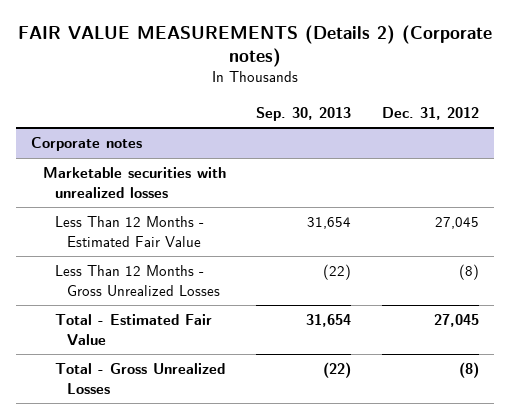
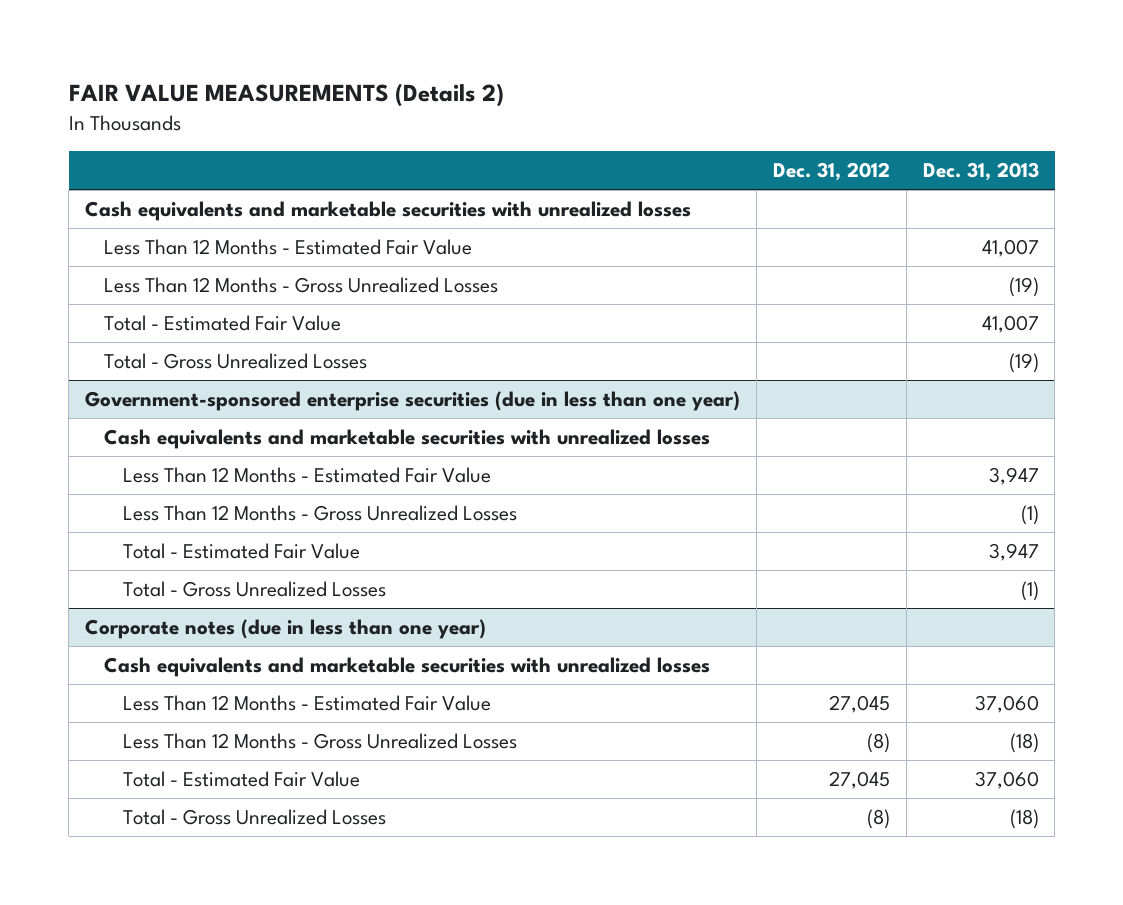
- FAIR VALUE MEASUREMENTS (Details 2) (Corporate notes)
+ FAIR VALUE MEASUREMENTS (Details 2)
- | Sep. 30, 2013 | Dec. 31, 2012
+ | Dec. 31, 2012 | Dec. 31, 2013
- Corporate notes
- Marketable securities with unrealized losses
+ Cash equivalents and marketable securities with unrealized losses
+ Less Than 12 Months - Estimated Fair Value | | 41,007
+ Less Than 12 Months - Gross Unrealized Losses | | (19)
+ Total - Estimated Fair Value | | 41,007
+ Total - Gross Unrealized Losses | | (19)
+ Government-sponsored enterprise securities (due in less than one year)
+ Cash equivalents and marketable securities with unrealized losses
+ Less Than 12 Months - Estimated Fair Value | | 3,947
+ Less Than 12 Months - Gross Unrealized Losses | | (1)
+ Total - Estimated Fair Value | | 3,947
+ Total - Gross Unrealized Losses | | (1)
+ Corporate notes (due in less than one year)
+ Cash equivalents and marketable securities with unrealized losses

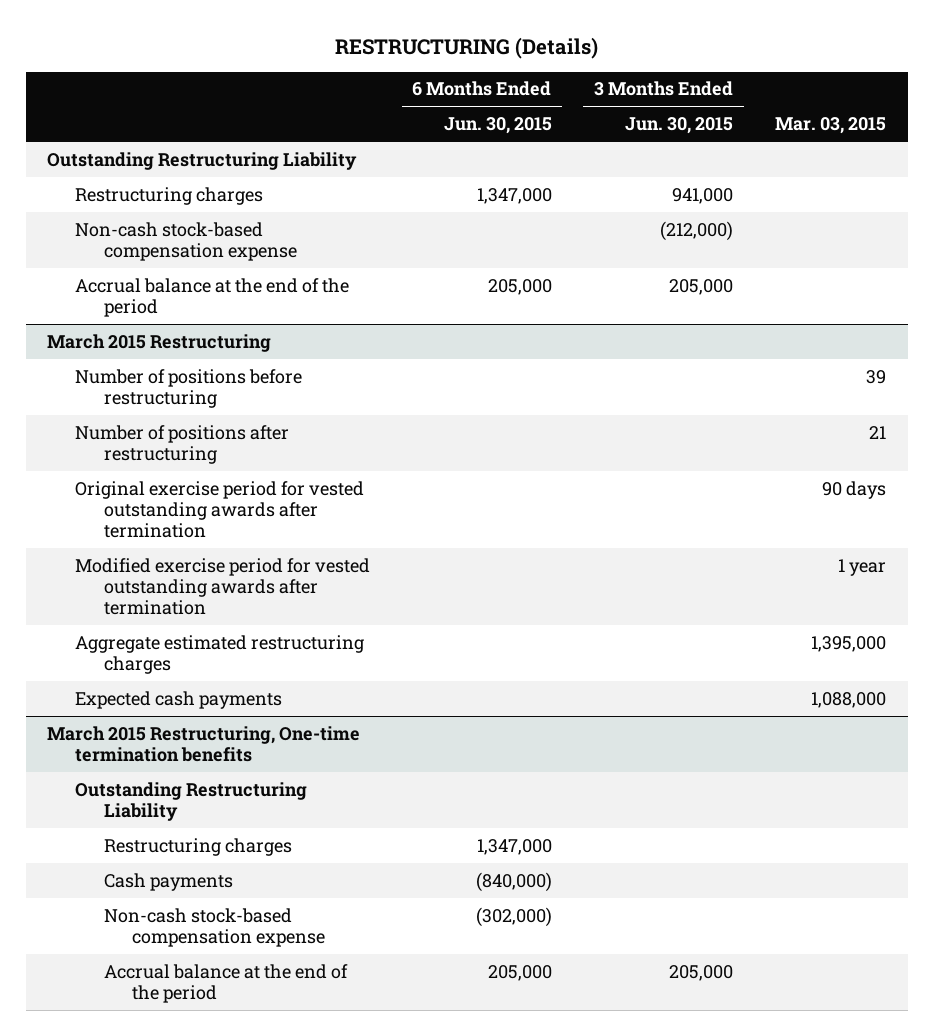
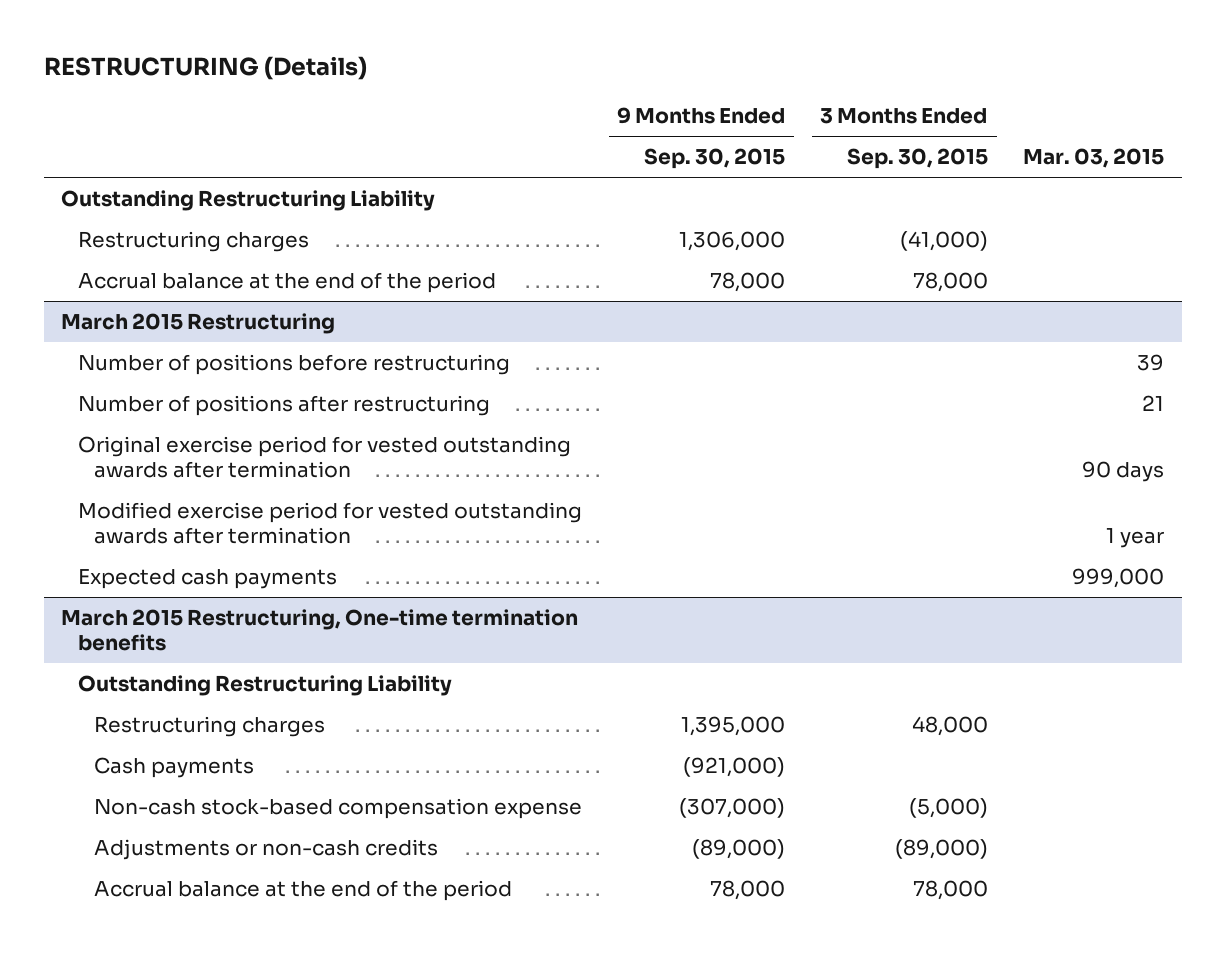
- | 6 Months Ended Jun. 30, 2015 | 3 Months Ended Jun. 30, 2015 | Mar. 03, 2015
+ | 9 Months Ended Sep. 30, 2015 | 3 Months Ended Sep. 30, 2015 | Mar. 03, 2015
- Non-cash stock-based compensation expense | | (212,000) |
@ March 2015 Restructuring
- Aggregate estimated restructuring charges | | | 1,395,000
- Expected cash payments | | | 1,088,000
+ Expected cash payments | | | 999,000
@ March 2015 Restructuring, One-time termination benefits
+ Adjustments or non-cash credits | (89,000) | (89,000) |

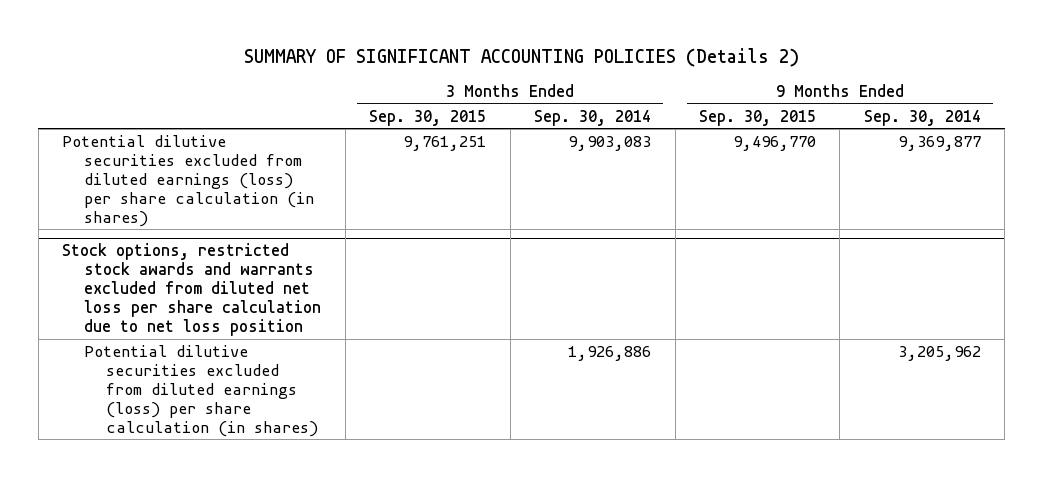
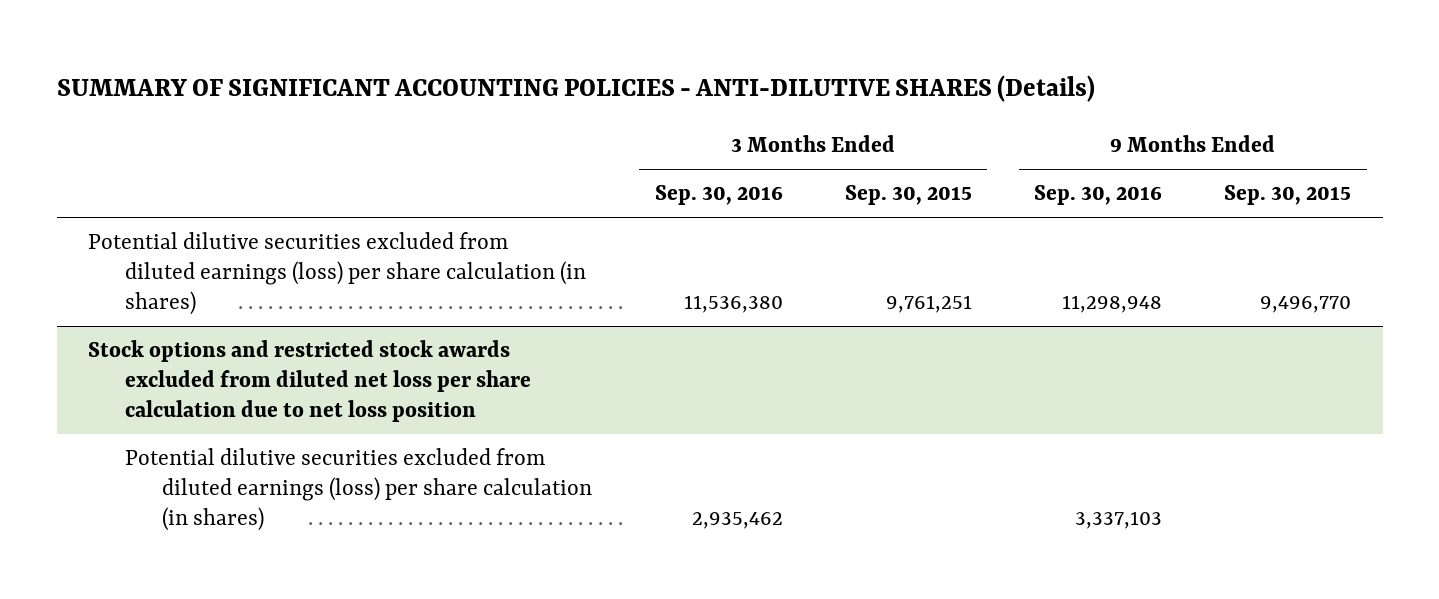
- SUMMARY OF SIGNIFICANT ACCOUNTING POLICIES (Details 2)
+ SUMMARY OF SIGNIFICANT ACCOUNTING POLICIES - ANTI-DILUTIVE SHARES (Details)
- | 3 Months Ended Sep. 30, 2015 | 3 Months Ended Sep. 30, 2014 | 9 Months Ended Sep. 30, 2015 | 9 Months Ended Sep. 30, 2014
+ | 3 Months Ended Sep. 30, 2016 | 3 Months Ended Sep. 30, 2015 | 9 Months Ended Sep. 30, 2016 | 9 Months Ended Sep. 30, 2015
- Stock options, restricted stock awards and warrants excluded from diluted net loss per share calculation due to net loss position
+ Stock options and restricted stock awards excluded from diluted net loss per share calculation due to net loss position

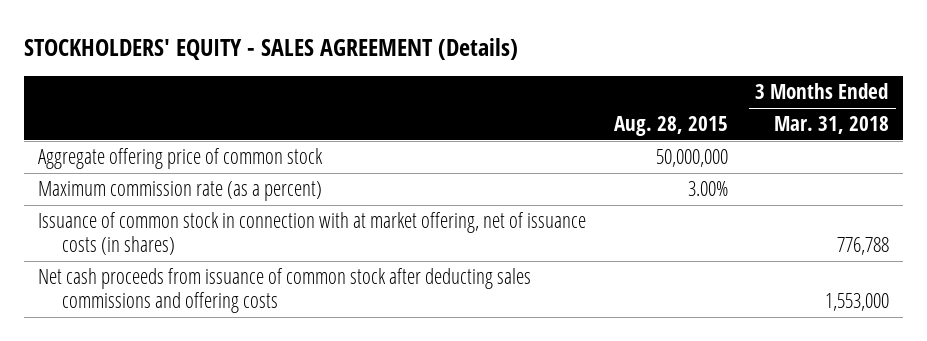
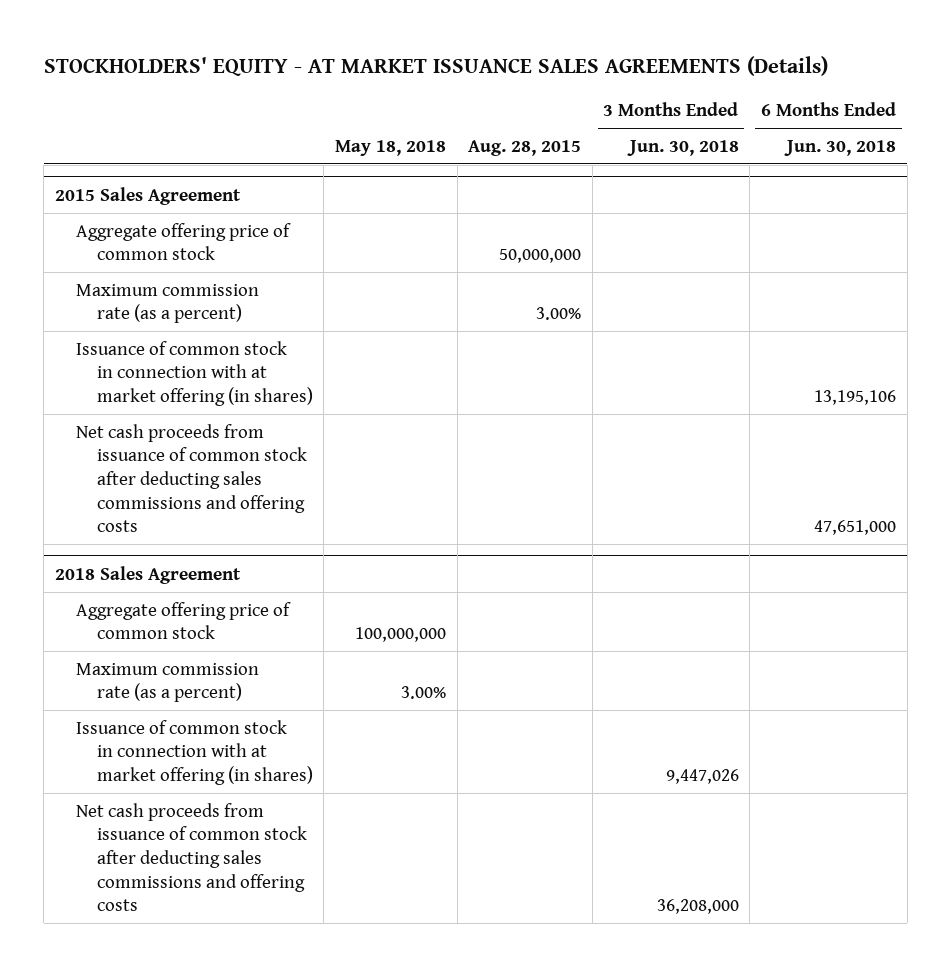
- STOCKHOLDERS' EQUITY - SALES AGREEMENT (Details)
+ STOCKHOLDERS' EQUITY - AT MARKET ISSUANCE SALES AGREEMENTS (Details)
- | Aug. 28, 2015 | 3 Months Ended Mar. 31, 2018
+ | May 18, 2018 | Aug. 28, 2015 | 3 Months Ended Jun. 30, 2018 | 6 Months Ended Jun. 30, 2018
+ 2015 Sales Agreement
- Issuance of common stock in connection with at market offering, net of issuance costs (in shares) | | 776,788
+ Issuance of common stock in connection with at market offering (in shares) | | | | 13,195,106
+ 2018 Sales Agreement
+ Aggregate offering price of common stock | 100,000,000 | | |
+ Maximum commission rate (as a percent) | 3.00% | | |
+ Issuance of common stock in connection with at market offering (in shares) | | | 9,447,026 |
+ Net cash proceeds from issuance of common stock after deducting sales commissions and offering costs | | | 36,208,000 |

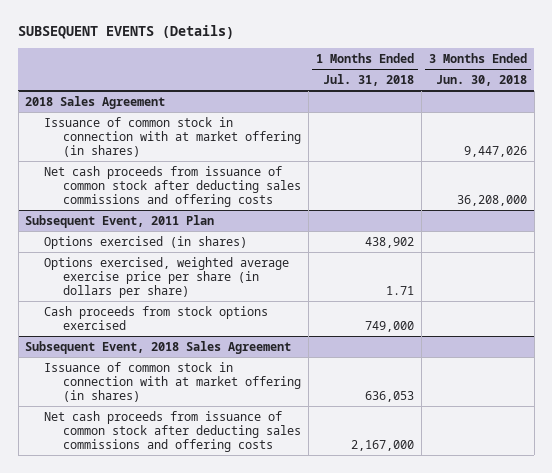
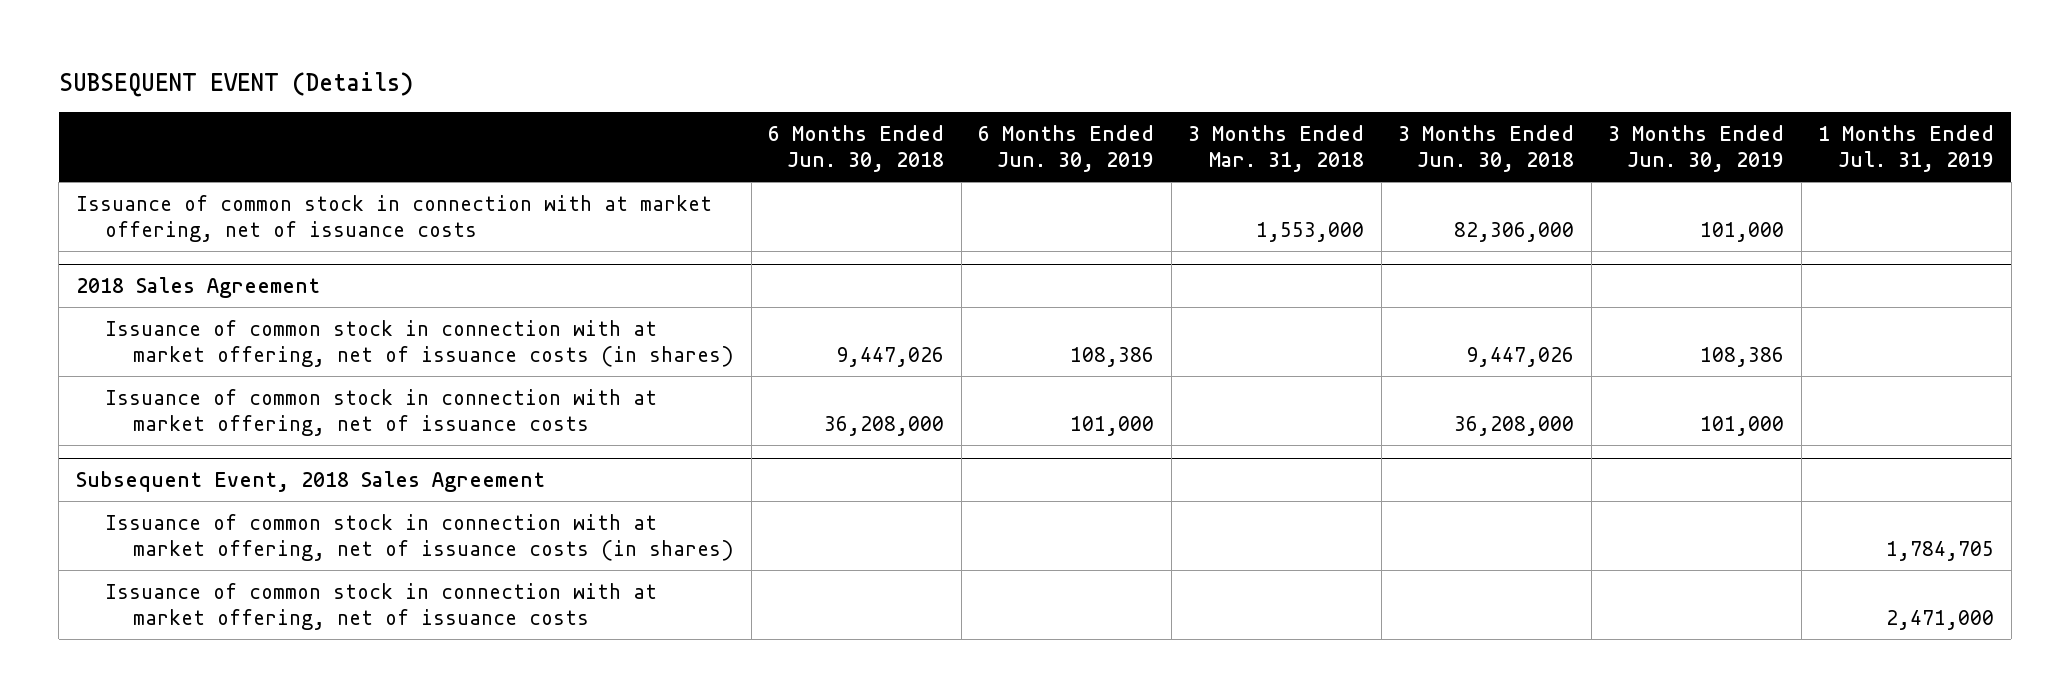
- SUBSEQUENT EVENTS (Details)
+ SUBSEQUENT EVENT (Details)
- | 1 Months Ended Jul. 31, 2018 | 3 Months Ended Jun. 30, 2018
+ | 6 Months Ended Jun. 30, 2018 | 6 Months Ended Jun. 30, 2019 | 3 Months Ended Mar. 31, 2018 | 3 Months Ended Jun. 30, 2018 | 3 Months Ended Jun. 30, 2019 | 1 Months Ended Jul. 31, 2019
+ Issuance of common stock in connection with at market offering, net of issuance costs | | | 1,553,000 | 82,306,000 | 101,000 |
@ 2018 Sales Agreement
- Issuance of common stock in connection with at market offering (in shares) | | 9,447,026
- Net cash proceeds from issuance of common stock after deducting sales commissions and offering costs | | 36,208,000
- Subsequent Event, 2011 Plan
- Options exercised (in shares) | 438,902 |
- Options exercised, weighted average exercise price per share (in dollars per share) | 1.71 |
- Cash proceeds from stock options exercised | 749,000 |
@ 2018 Sales Agreement
+ Issuance of common stock in connection with at market offering, net of issuance costs (in shares) | 9,447,026 | 108,386 | | 9,447,026 | 108,386 |
+ Issuance of common stock in connection with at market offering, net of issuance costs | 36,208,000 | 101,000 | | 36,208,000 | 101,000 |
@ Subsequent Event, 2018 Sales Agreement
- Issuance of common stock in connection with at market offering (in shares) | 636,053 |
- Net cash proceeds from issuance of common stock after deducting sales commissions and offering costs | 2,167,000 |
+ Issuance of common stock in connection with at market offering, net of issuance costs (in shares) | | | | | | 1,784,705
+ Issuance of common stock in connection with at market offering, net of issuance costs | | | | | | 2,471,000

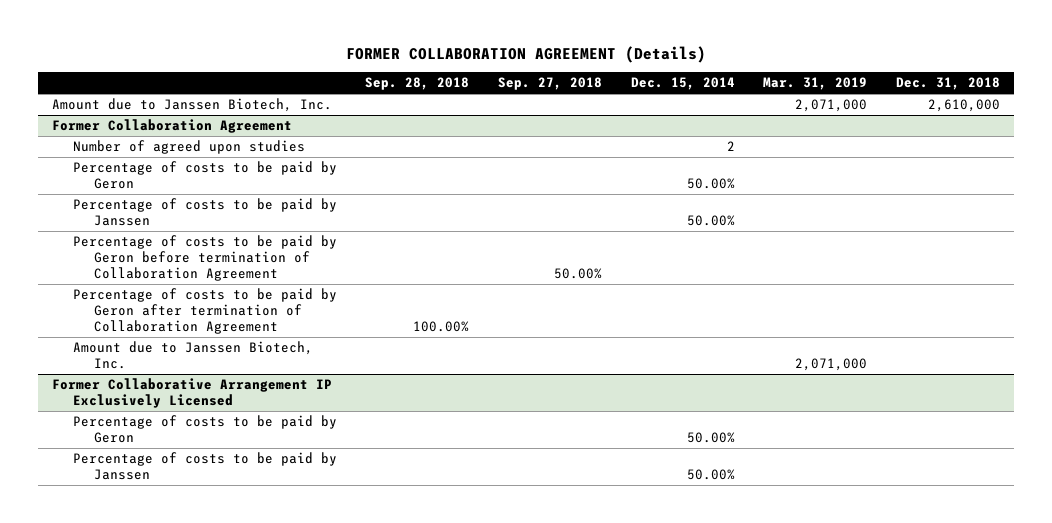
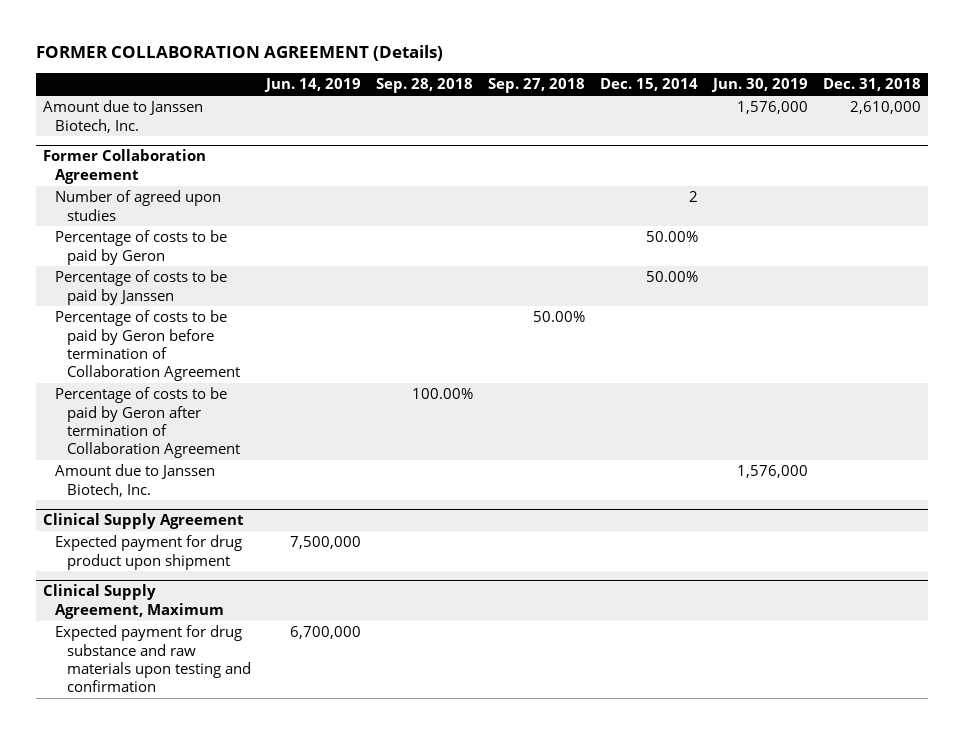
- | Sep. 28, 2018 | Sep. 27, 2018 | Dec. 15, 2014 | Mar. 31, 2019 | Dec. 31, 2018
+ | Jun. 14, 2019 | Sep. 28, 2018 | Sep. 27, 2018 | Dec. 15, 2014 | Jun. 30, 2019 | Dec. 31, 2018
- Former Collaborative Arrangement IP Exclusively Licensed
- Percentage of costs to be paid by Geron | | | 50.00% | |
- Percentage of costs to be paid by Janssen | | | 50.00% | |
+ Clinical Supply Agreement
+ Expected payment for drug product upon shipment | 7,500,000 | | | | |
+ Clinical Supply Agreement, Maximum
+ Expected payment for drug substance and raw materials upon testing and confirmation | 6,700,000 | | | | |

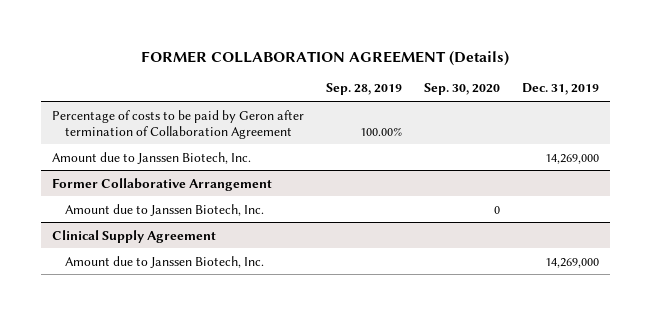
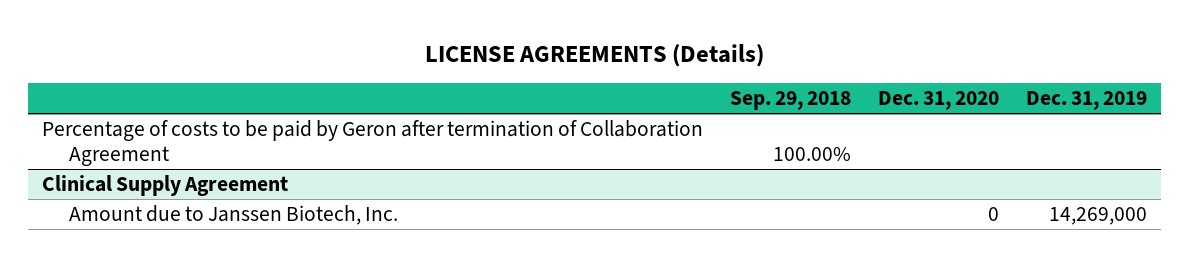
- FORMER COLLABORATION AGREEMENT (Details)
+ LICENSE AGREEMENTS (Details)
- | Sep. 28, 2019 | Sep. 30, 2020 | Dec. 31, 2019
+ | Sep. 29, 2018 | Dec. 31, 2020 | Dec. 31, 2019
- Amount due to Janssen Biotech, Inc. | | | 14,269,000
- Former Collaborative Arrangement
- Amount due to Janssen Biotech, Inc. | | 0 |

